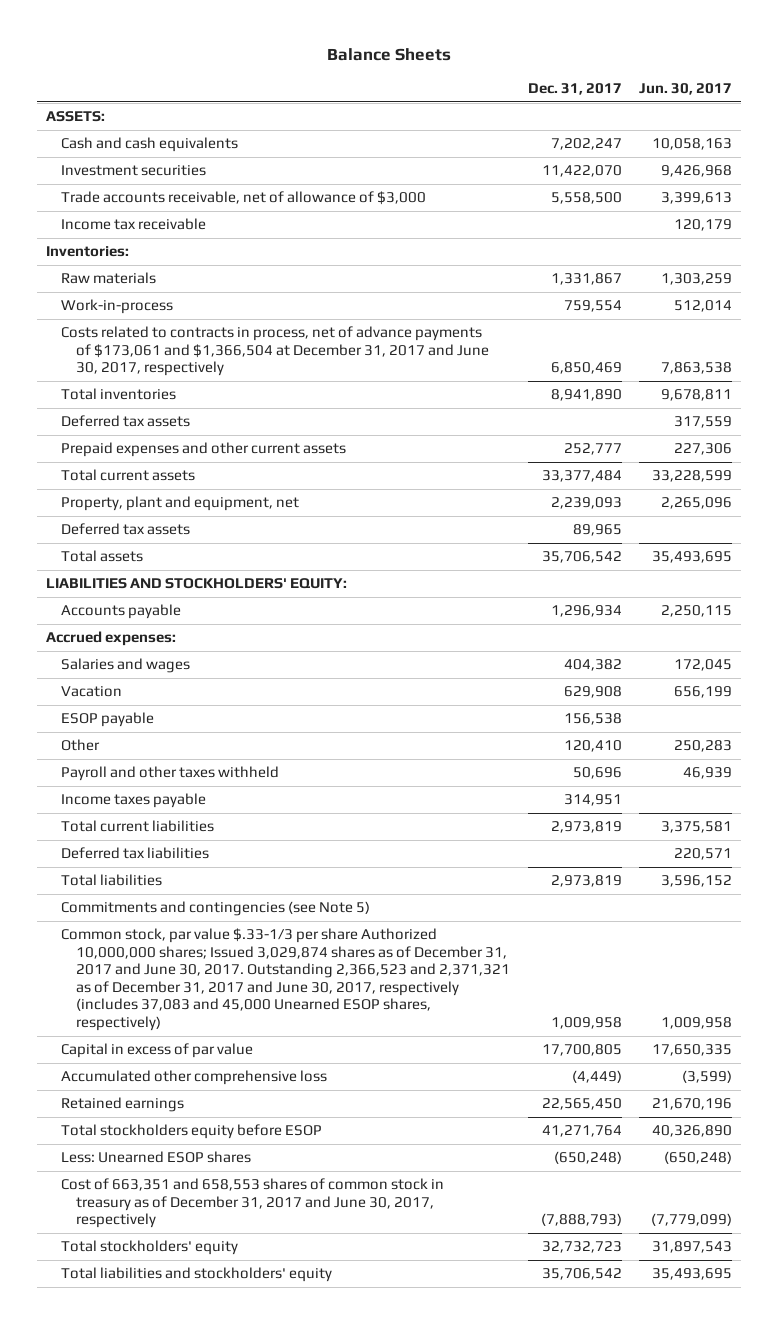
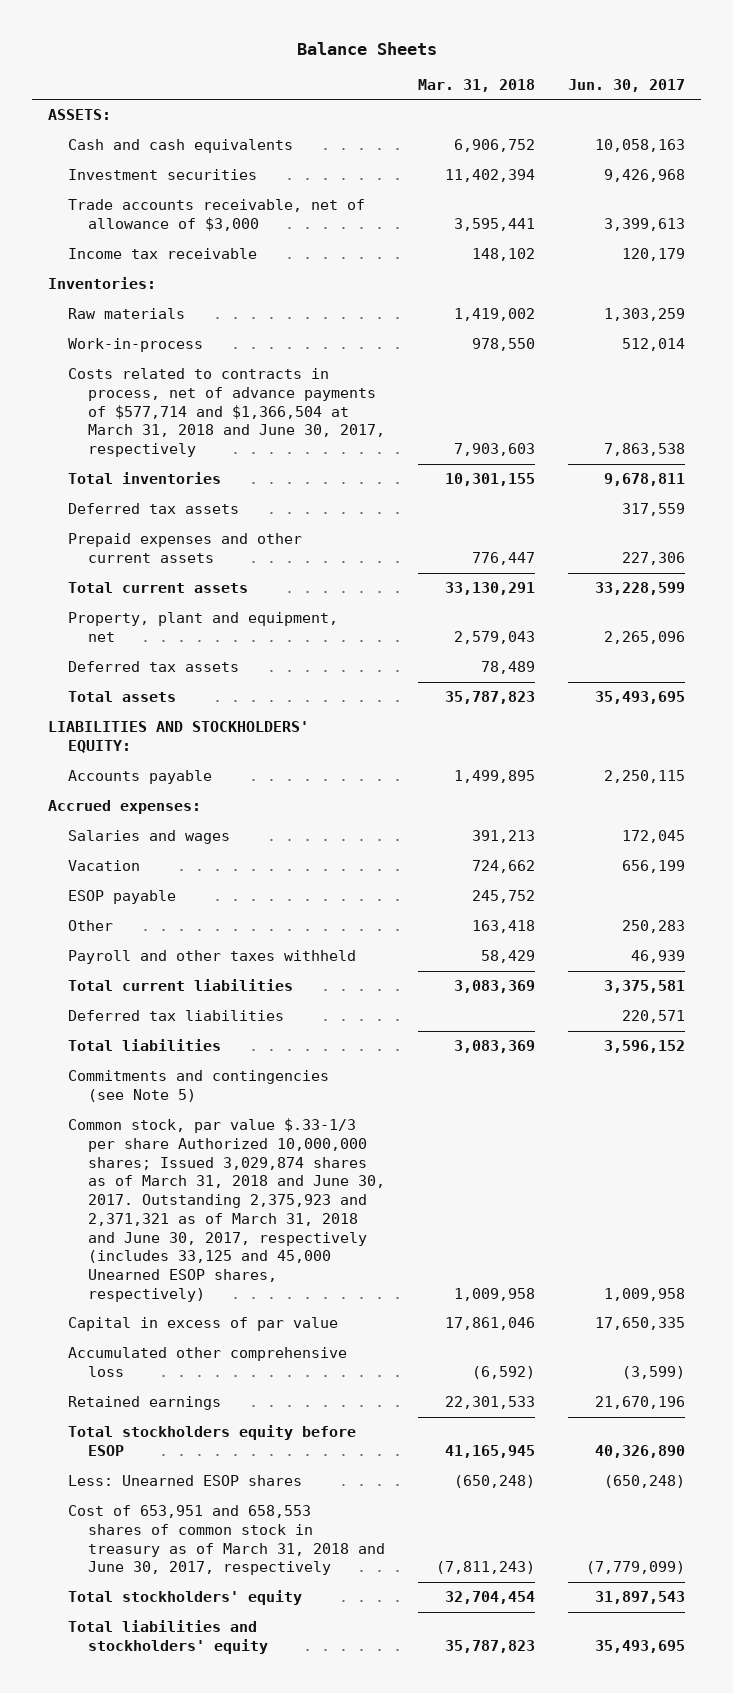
- | Dec. 31, 2017 | Jun. 30, 2017
+ | Mar. 31, 2018 | Jun. 30, 2017
- Costs related to contracts in process, net of advance payments of $173,061 and $1,366,504 at December 31, 2017 and June 30, 2017, respectively | 6,850,469 | 7,863,538
+ Costs related to contracts in process, net of advance payments of $577,714 and $1,366,504 at March 31, 2018 and June 30, 2017, respectively | 7,903,603 | 7,863,538
- Income taxes payable | 314,951 |
- Common stock, par value $.33-1/3 per share Authorized 10,000,000 shares; Issued 3,029,874 shares as of December 31, 2017 and June 30, 2017. Outstanding 2,366,523 and 2,371,321 as of December 31, 2017 and June 30, 2017, respectively (includes 37,083 and 45,000 Unearned ESOP shares, respectively) | 1,009,958 | 1,009,958
+ Common stock, par value $.33-1/3 per share Authorized 10,000,000 shares; Issued 3,029,874 shares as of March 31, 2018 and June 30, 2017. Outstanding 2,375,923 and 2,371,321 as of March 31, 2018 and June 30, 2017, respectively (includes 33,125 and 45,000 Unearned ESOP shares, respectively) | 1,009,958 | 1,009,958
- Cost of 663,351 and 658,553 shares of common stock in treasury as of December 31, 2017 and June 30, 2017, respectively | (7,888,793) | (7,779,099)
+ Cost of 653,951 and 658,553 shares of common stock in treasury as of March 31, 2018 and June 30, 2017, respectively | (7,811,243) | (7,779,099)

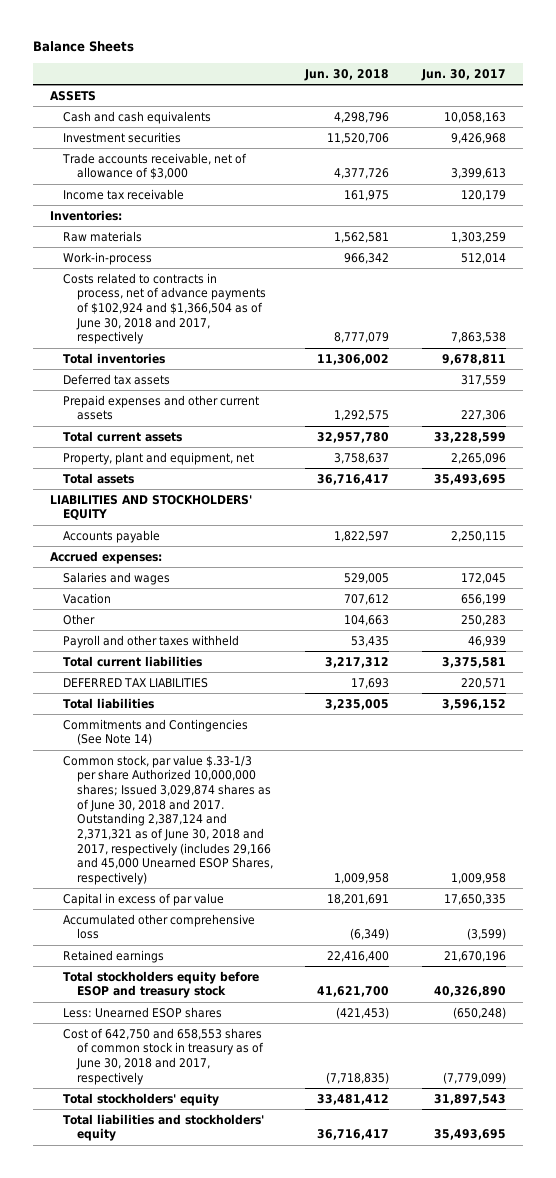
- | Mar. 31, 2018 | Jun. 30, 2017
+ | Jun. 30, 2018 | Jun. 30, 2017
- ASSETS:
+ ASSETS
- Costs related to contracts in process, net of advance payments of $577,714 and $1,366,504 at March 31, 2018 and June 30, 2017, respectively | 7,903,603 | 7,863,538
+ Costs related to contracts in process, net of advance payments of $102,924 and $1,366,504 as of June 30, 2018 and 2017, respectively | 8,777,079 | 7,863,538
- Deferred tax assets | 78,489 |
- LIABILITIES AND STOCKHOLDERS' EQUITY:
+ LIABILITIES AND STOCKHOLDERS' EQUITY
- ESOP payable | 245,752 |
- Deferred tax liabilities | | 220,571
+ DEFERRED TAX LIABILITIES | 17,693 | 220,571
- Commitments and contingencies (see Note 5)
- Common stock, par value $.33-1/3 per share Authorized 10,000,000 shares; Issued 3,029,874 shares as of March 31, 2018 and June 30, 2017. Outstanding 2,375,923 and 2,371,321 as of March 31, 2018 and June 30, 2017, respectively (includes 33,125 and 45,000 Unearned ESOP shares, respectively) | 1,009,958 | 1,009,958
+ Commitments and Contingencies (See Note 14)
+ Common stock, par value $.33-1/3 per share Authorized 10,000,000 shares; Issued 3,029,874 shares as of June 30, 2018 and 2017. Outstanding 2,387,124 and 2,371,321 as of June 30, 2018 and 2017, respectively (includes 29,166 and 45,000 Unearned ESOP Shares, respectively) | 1,009,958 | 1,009,958
- Total stockholders equity before ESOP | 41,165,945 | 40,326,890
+ Total stockholders equity before ESOP and treasury stock | 41,621,700 | 40,326,890
- Cost of 653,951 and 658,553 shares of common stock in treasury as of March 31, 2018 and June 30, 2017, respectively | (7,811,243) | (7,779,099)
+ Cost of 642,750 and 658,553 shares of common stock in treasury as of June 30, 2018 and 2017, respectively | (7,718,835) | (7,779,099)

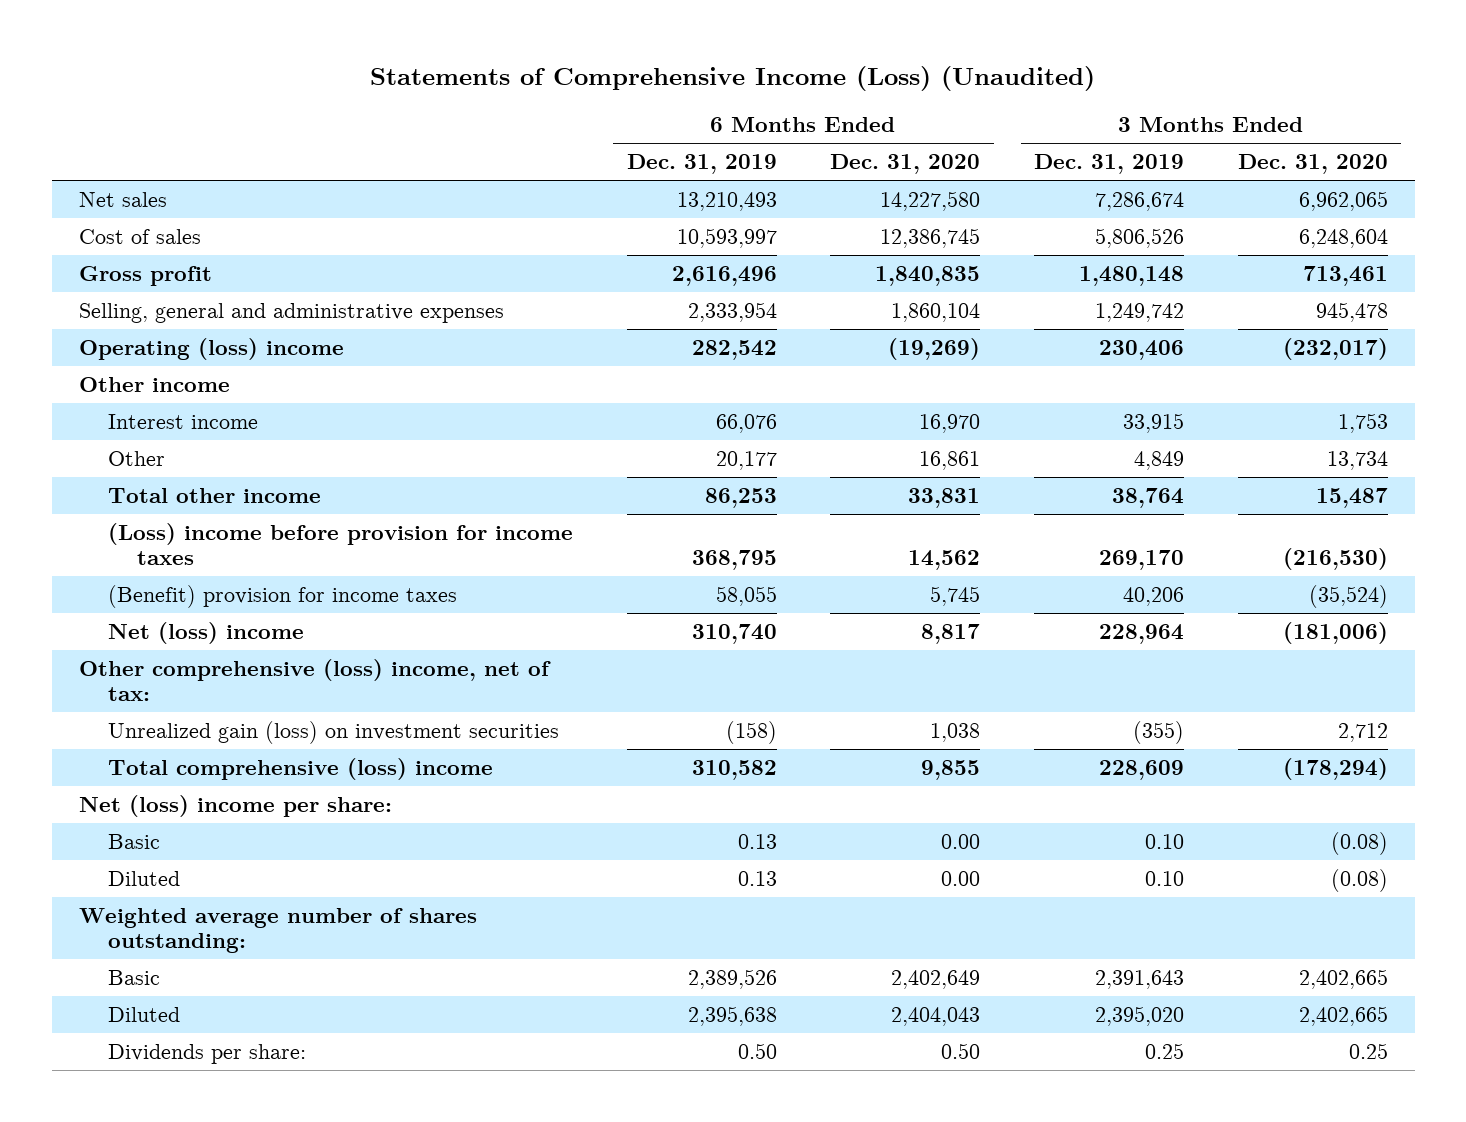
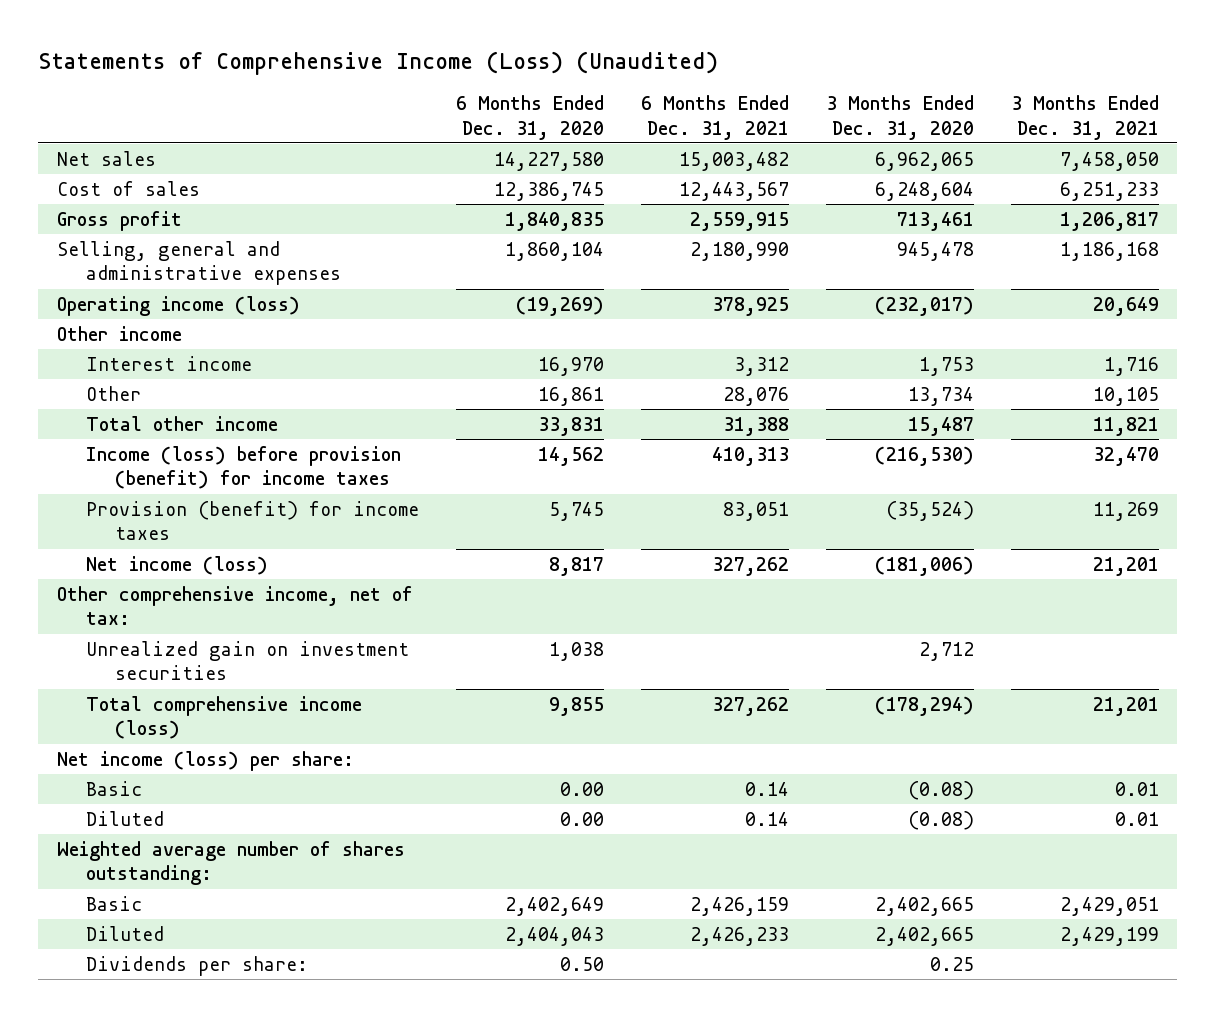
- | 6 Months Ended Dec. 31, 2019 | 6 Months Ended Dec. 31, 2020 | 3 Months Ended Dec. 31, 2019 | 3 Months Ended Dec. 31, 2020
+ | 6 Months Ended Dec. 31, 2020 | 6 Months Ended Dec. 31, 2021 | 3 Months Ended Dec. 31, 2020 | 3 Months Ended Dec. 31, 2021
- Operating (loss) income | 282,542 | (19,269) | 230,406 | (232,017)
+ Operating income (loss) | (19,269) | 378,925 | (232,017) | 20,649
- (Loss) income before provision for income taxes | 368,795 | 14,562 | 269,170 | (216,530)
- (Benefit) provision for income taxes | 58,055 | 5,745 | 40,206 | (35,524)
- Net (loss) income | 310,740 | 8,817 | 228,964 | (181,006)
- Other comprehensive (loss) income, net of tax:
- Unrealized gain (loss) on investment securities | (158) | 1,038 | (355) | 2,712
- Total comprehensive (loss) income | 310,582 | 9,855 | 228,609 | (178,294)
- Net (loss) income per share:
+ Income (loss) before provision (benefit) for income taxes | 14,562 | 410,313 | (216,530) | 32,470
+ Provision (benefit) for income taxes | 5,745 | 83,051 | (35,524) | 11,269
+ Net income (loss) | 8,817 | 327,262 | (181,006) | 21,201
+ Other comprehensive income, net of tax:
+ Unrealized gain on investment securities | 1,038 | | 2,712 |
+ Total comprehensive income (loss) | 9,855 | 327,262 | (178,294) | 21,201
+ Net income (loss) per share:

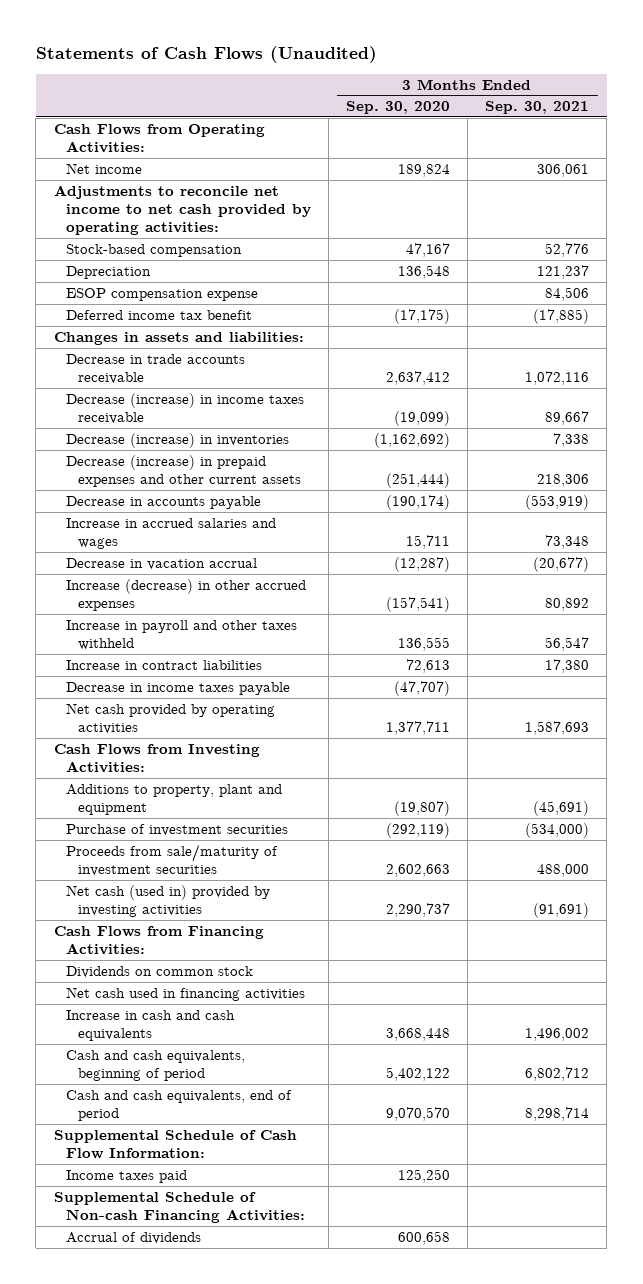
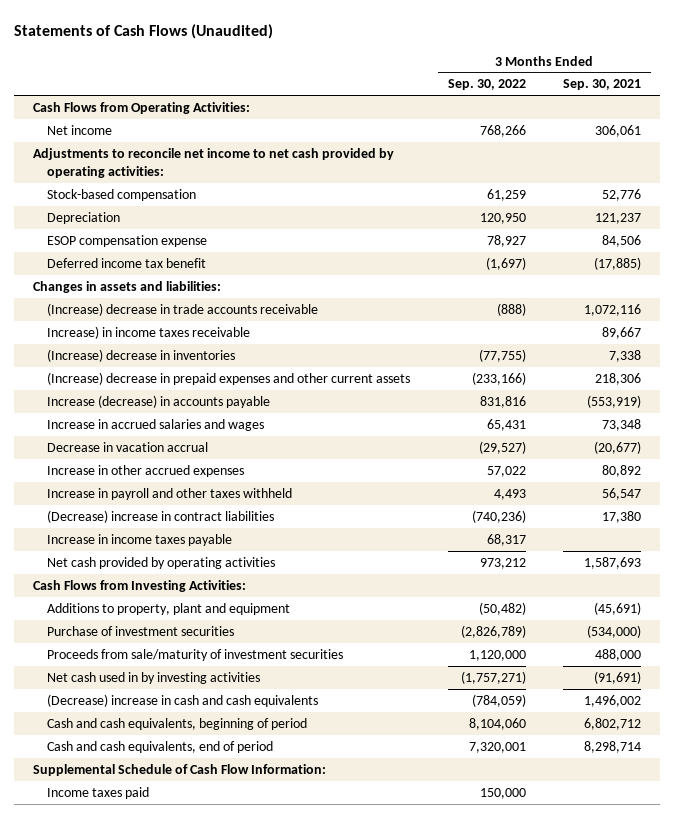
- | 3 Months Ended Sep. 30, 2020 | 3 Months Ended Sep. 30, 2021
+ | 3 Months Ended Sep. 30, 2022 | 3 Months Ended Sep. 30, 2021
- Decrease in trade accounts receivable | 2,637,412 | 1,072,116
- Decrease (increase) in income taxes receivable | (19,099) | 89,667
- Decrease (increase) in inventories | (1,162,692) | 7,338
- Decrease (increase) in prepaid expenses and other current assets | (251,444) | 218,306
- Decrease in accounts payable | (190,174) | (553,919)
+ (Increase) decrease in trade accounts receivable | (888) | 1,072,116
+ Increase) in income taxes receivable | | 89,667
+ (Increase) decrease in inventories | (77,755) | 7,338
+ (Increase) decrease in prepaid expenses and other current assets | (233,166) | 218,306
+ Increase (decrease) in accounts payable | 831,816 | (553,919)
- Increase (decrease) in other accrued expenses | (157,541) | 80,892
+ Increase in other accrued expenses | 57,022 | 80,892
- Increase in contract liabilities | 72,613 | 17,380
- Decrease in income taxes payable | (47,707) |
+ (Decrease) increase in contract liabilities | (740,236) | 17,380
+ Increase in income taxes payable | 68,317 |
- Net cash (used in) provided by investing activities | 2,290,737 | (91,691)
- Cash Flows from Financing Activities:
- Dividends on common stock
- Net cash used in financing activities
- Increase in cash and cash equivalents | 3,668,448 | 1,496,002
+ Net cash used in by investing activities | (1,757,271) | (91,691)
+ (Decrease) increase in cash and cash equivalents | (784,059) | 1,496,002
- Supplemental Schedule of Non-cash Financing Activities:
- Accrual of dividends | 600,658 |

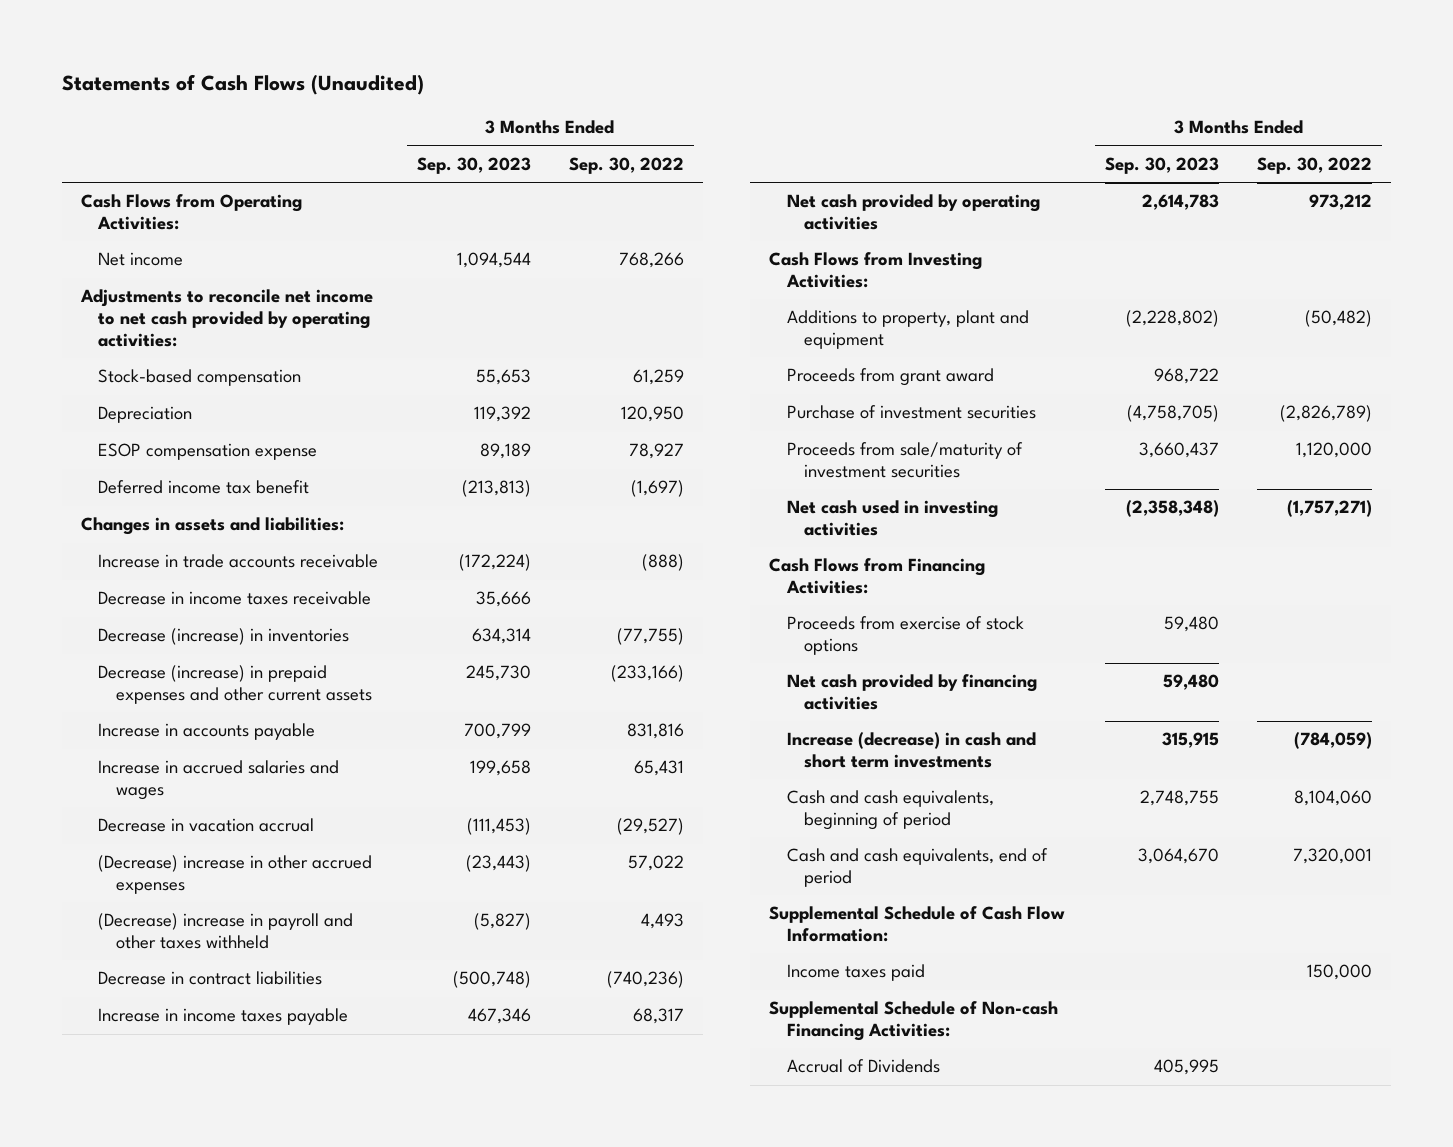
- | 3 Months Ended Sep. 30, 2022 | 3 Months Ended Sep. 30, 2021
+ | 3 Months Ended Sep. 30, 2023 | 3 Months Ended Sep. 30, 2022
- (Increase) decrease in trade accounts receivable | (888) | 1,072,116
- Increase) in income taxes receivable | | 89,667
- (Increase) decrease in inventories | (77,755) | 7,338
- (Increase) decrease in prepaid expenses and other current assets | (233,166) | 218,306
- Increase (decrease) in accounts payable | 831,816 | (553,919)
+ Increase in trade accounts receivable | (172,224) | (888)
+ Decrease in income taxes receivable | 35,666 |
+ Decrease (increase) in inventories | 634,314 | (77,755)
+ Decrease (increase) in prepaid expenses and other current assets | 245,730 | (233,166)
+ Increase in accounts payable | 700,799 | 831,816
- Increase in other accrued expenses | 57,022 | 80,892
- Increase in payroll and other taxes withheld | 4,493 | 56,547
- (Decrease) increase in contract liabilities | (740,236) | 17,380
+ (Decrease) increase in other accrued expenses | (23,443) | 57,022
+ (Decrease) increase in payroll and other taxes withheld | (5,827) | 4,493
+ Decrease in contract liabilities | (500,748) | (740,236)
+ Proceeds from grant award | 968,722 |
- Net cash used in by investing activities | (1,757,271) | (91,691)
- (Decrease) increase in cash and cash equivalents | (784,059) | 1,496,002
+ Net cash used in investing activities | (2,358,348) | (1,757,271)
+ Cash Flows from Financing Activities:
+ Proceeds from exercise of stock options | 59,480 |
+ Net cash provided by financing activities | 59,480 |
+ Increase (decrease) in cash and short term investments | 315,915 | (784,059)
+ Supplemental Schedule of Non-cash Financing Activities:
+ Accrual of Dividends | 405,995 |

